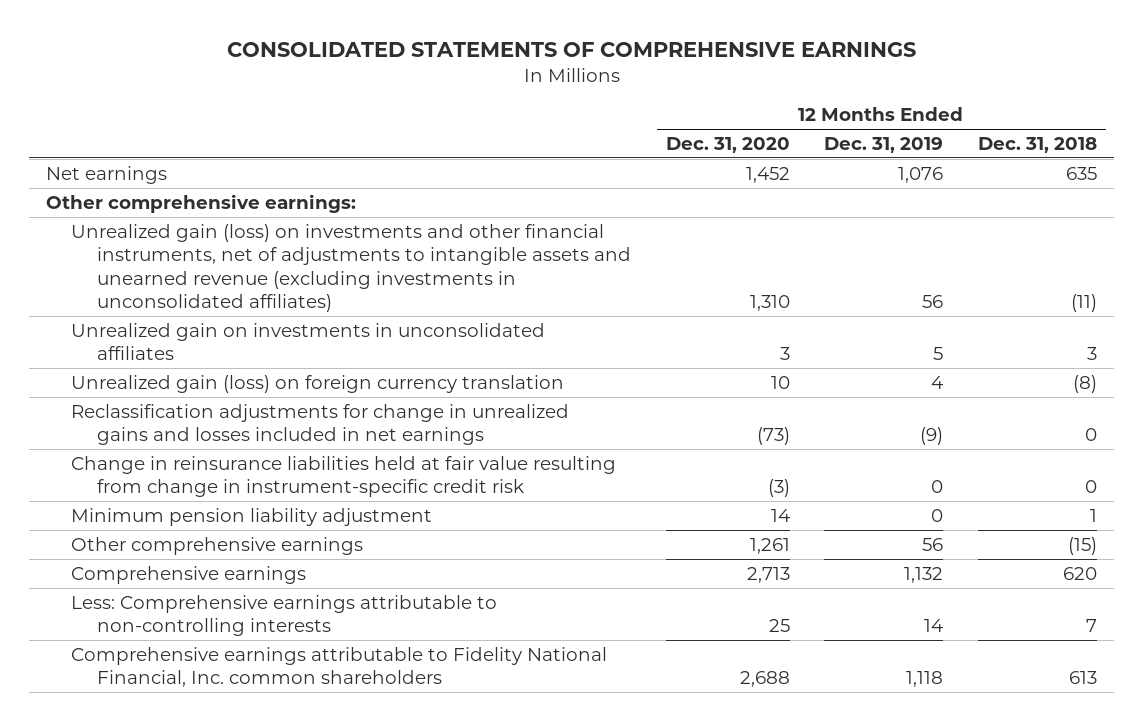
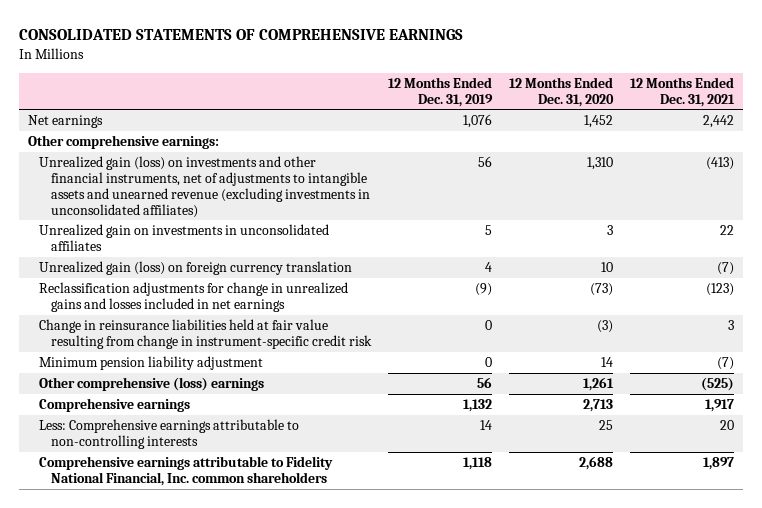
- | 12 Months Ended Dec. 31, 2020 | 12 Months Ended Dec. 31, 2019 | 12 Months Ended Dec. 31, 2018
+ | 12 Months Ended Dec. 31, 2019 | 12 Months Ended Dec. 31, 2020 | 12 Months Ended Dec. 31, 2021
- Other comprehensive earnings | 1,261 | 56 | (15)
+ Other comprehensive (loss) earnings | 56 | 1,261 | (525)

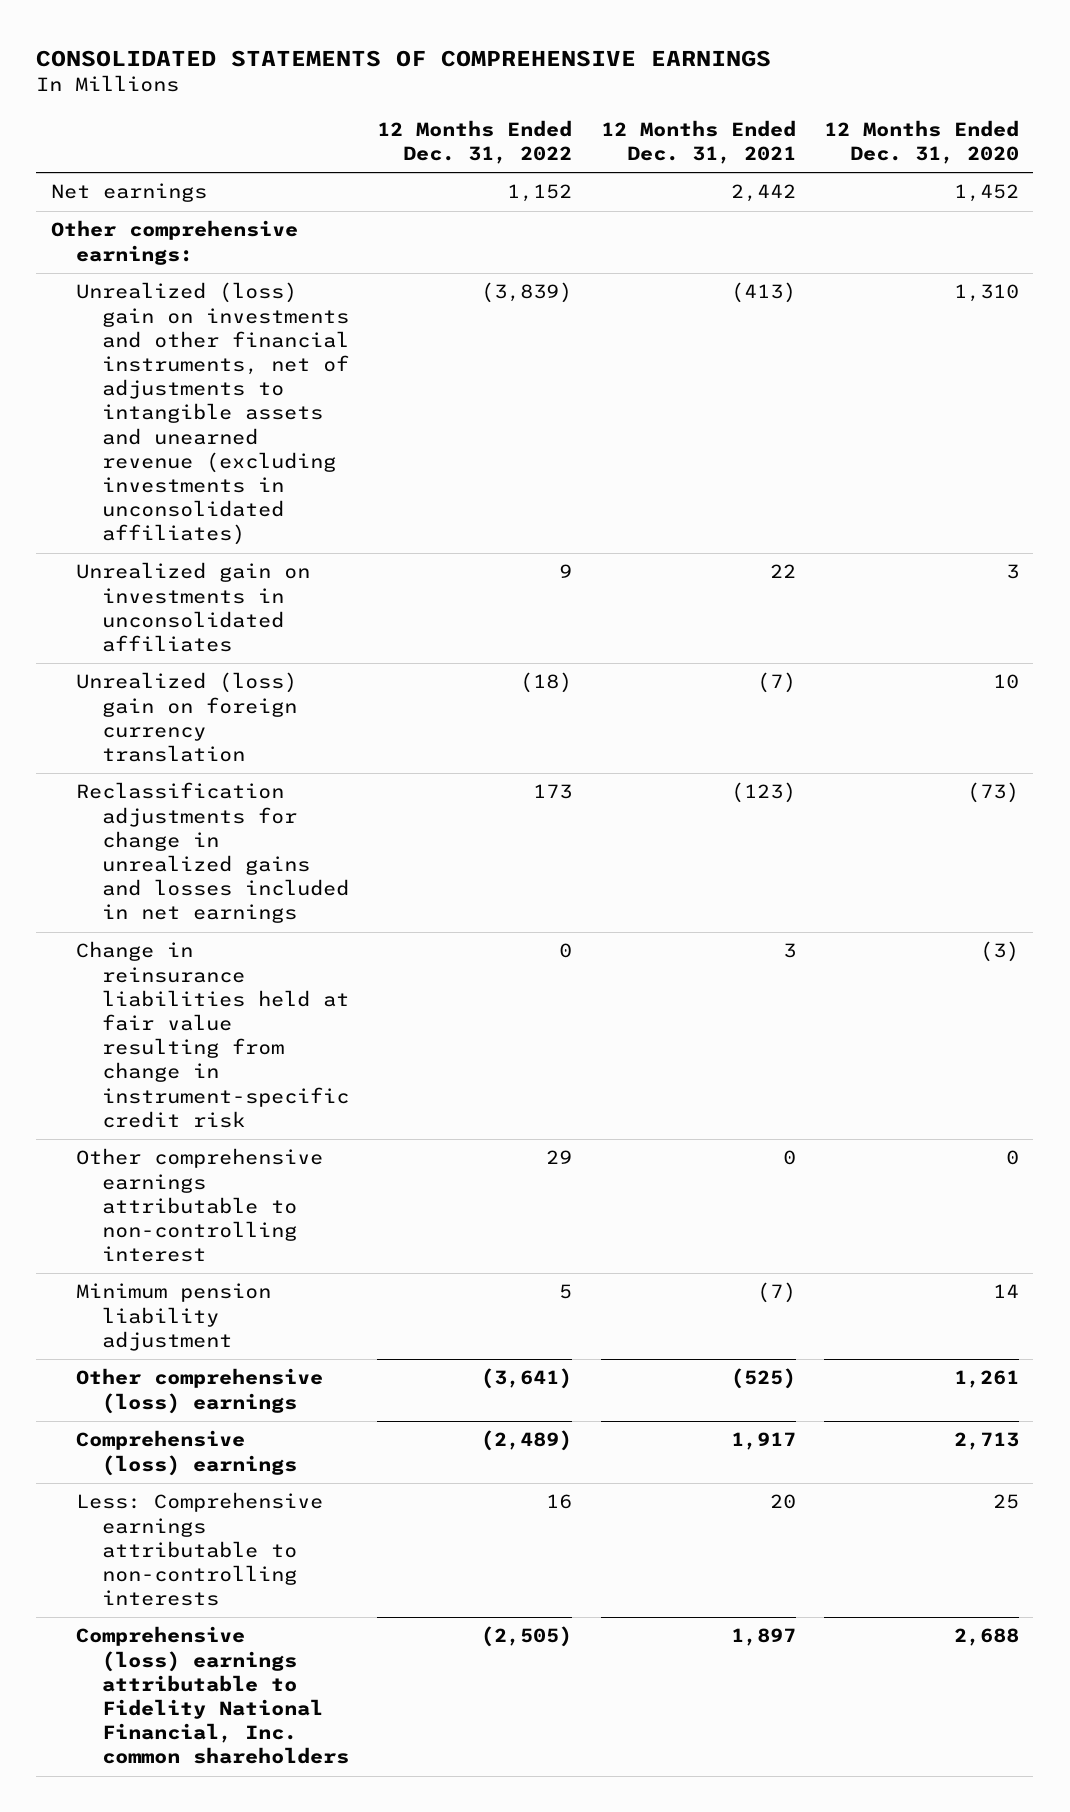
- | 12 Months Ended Dec. 31, 2019 | 12 Months Ended Dec. 31, 2020 | 12 Months Ended Dec. 31, 2021
+ | 12 Months Ended Dec. 31, 2022 | 12 Months Ended Dec. 31, 2021 | 12 Months Ended Dec. 31, 2020
- Unrealized gain (loss) on investments and other financial instruments, net of adjustments to intangible assets and unearned revenue (excluding investments in unconsolidated affiliates) | 56 | 1,310 | (413)
+ Unrealized (loss) gain on investments and other financial instruments, net of adjustments to intangible assets and unearned revenue (excluding investments in unconsolidated affiliates) | (3,839) | (413) | 1,310
- Unrealized gain (loss) on foreign currency translation | 4 | 10 | (7)
+ Unrealized (loss) gain on foreign currency translation | (18) | (7) | 10
+ Other comprehensive earnings attributable to non-controlling interest | 29 | 0 | 0
- Comprehensive earnings | 1,132 | 2,713 | 1,917
+ Comprehensive (loss) earnings | (2,489) | 1,917 | 2,713
- Comprehensive earnings attributable to Fidelity National Financial, Inc. common shareholders | 1,118 | 2,688 | 1,897
+ Comprehensive (loss) earnings attributable to Fidelity National Financial, Inc. common shareholders | (2,505) | 1,897 | 2,688

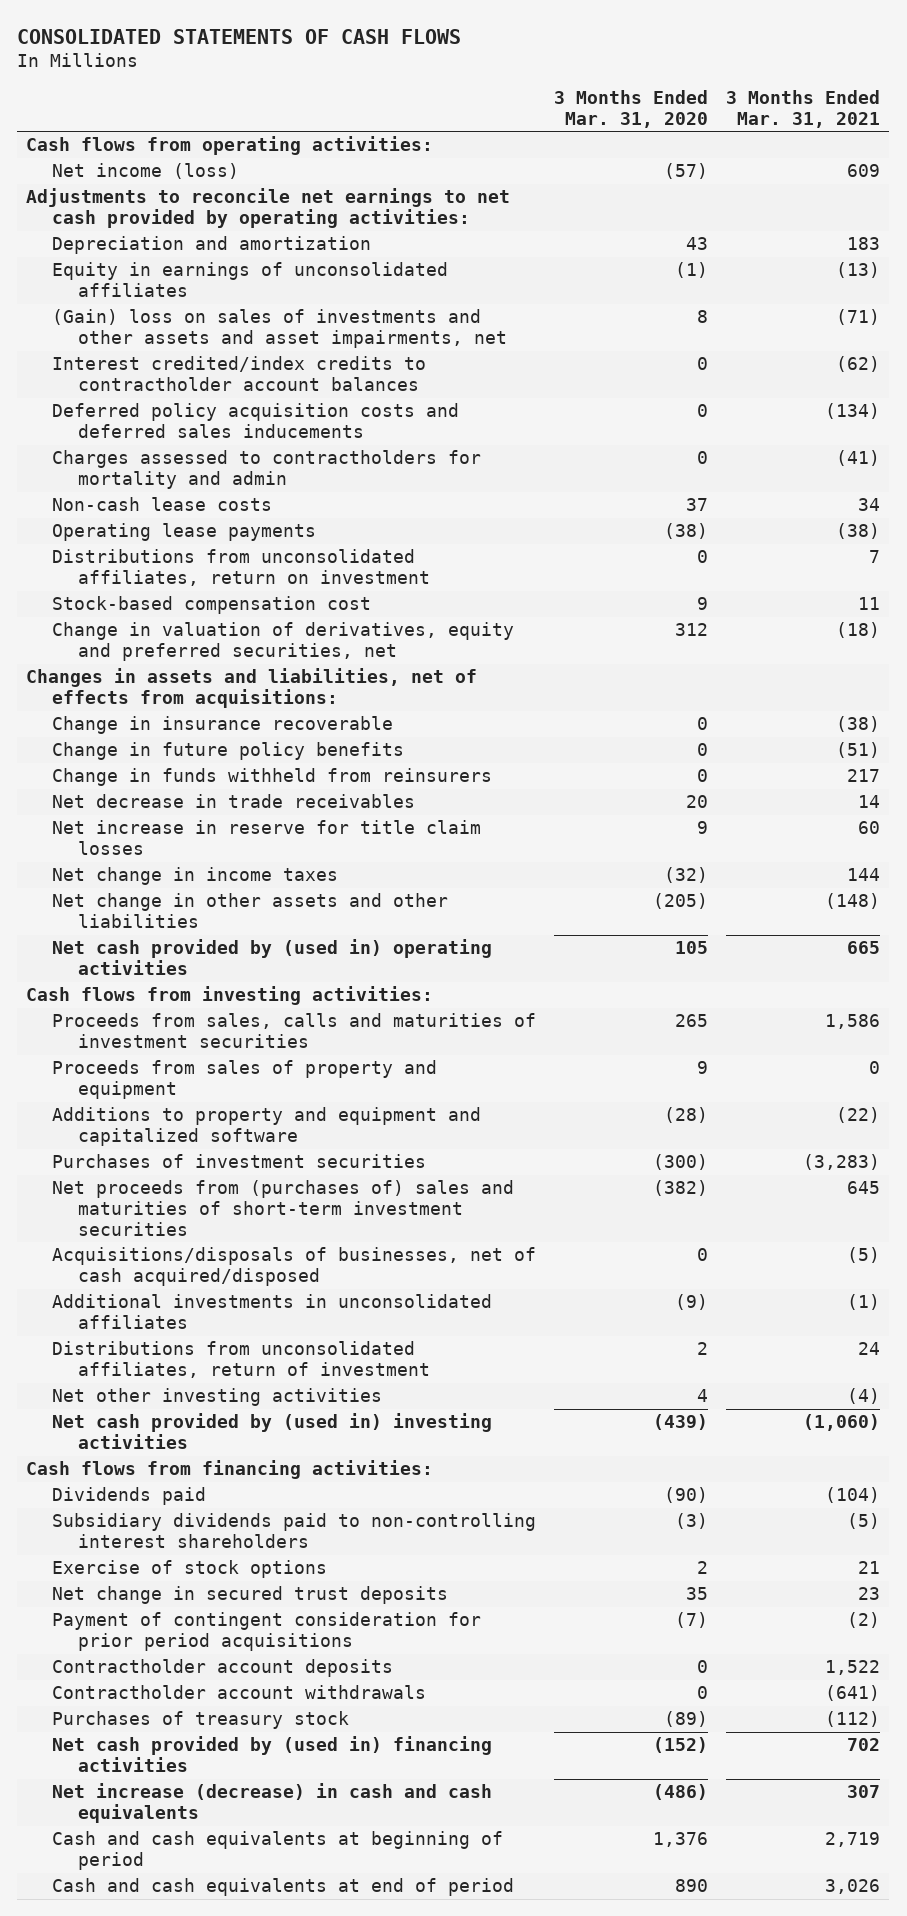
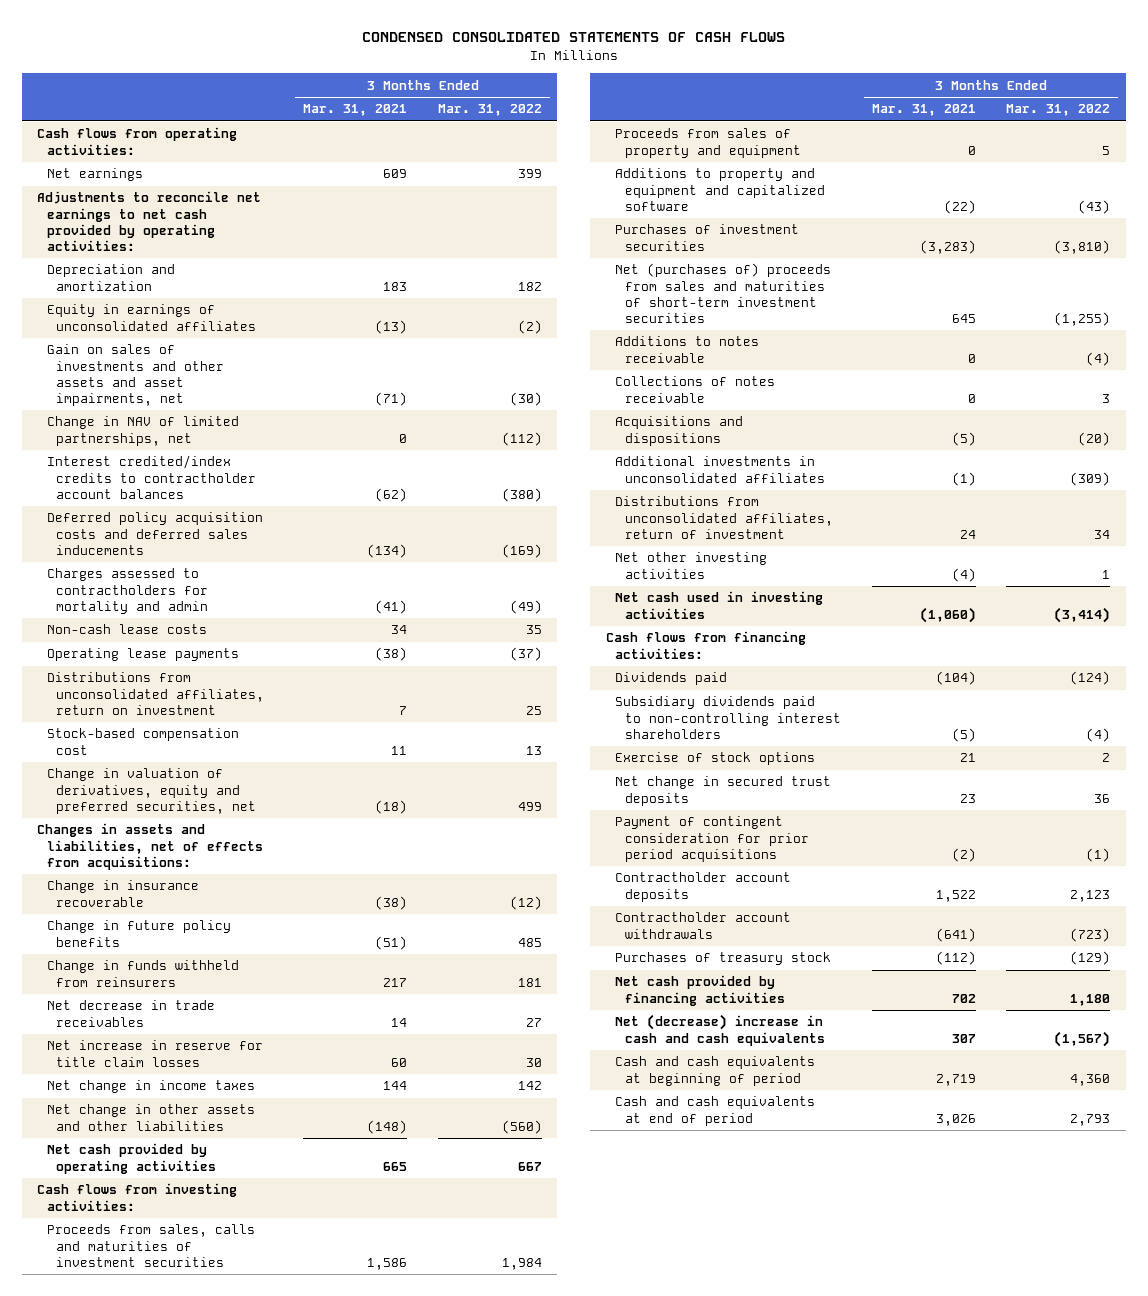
- CONSOLIDATED STATEMENTS OF CASH FLOWS
+ CONDENSED CONSOLIDATED STATEMENTS OF CASH FLOWS
- | 3 Months Ended Mar. 31, 2020 | 3 Months Ended Mar. 31, 2021
+ | 3 Months Ended Mar. 31, 2021 | 3 Months Ended Mar. 31, 2022
- Net income (loss) | (57) | 609
+ Net earnings | 609 | 399
- (Gain) loss on sales of investments and other assets and asset impairments, net | 8 | (71)
+ Gain on sales of investments and other assets and asset impairments, net | (71) | (30)
+ Change in NAV of limited partnerships, net | 0 | (112)
- Net cash provided by (used in) operating activities | 105 | 665
+ Net cash provided by operating activities | 665 | 667
- Net proceeds from (purchases of) sales and maturities of short-term investment securities | (382) | 645
- Acquisitions/disposals of businesses, net of cash acquired/disposed | 0 | (5)
+ Net (purchases of) proceeds from sales and maturities of short-term investment securities | 645 | (1,255)
+ Additions to notes receivable | 0 | (4)
+ Collections of notes receivable | 0 | 3
+ Acquisitions and dispositions | (5) | (20)
- Net cash provided by (used in) investing activities | (439) | (1,060)
+ Net cash used in investing activities | (1,060) | (3,414)
- Net cash provided by (used in) financing activities | (152) | 702
- Net increase (decrease) in cash and cash equivalents | (486) | 307
+ Net cash provided by financing activities | 702 | 1,180
+ Net (decrease) increase in cash and cash equivalents | 307 | (1,567)

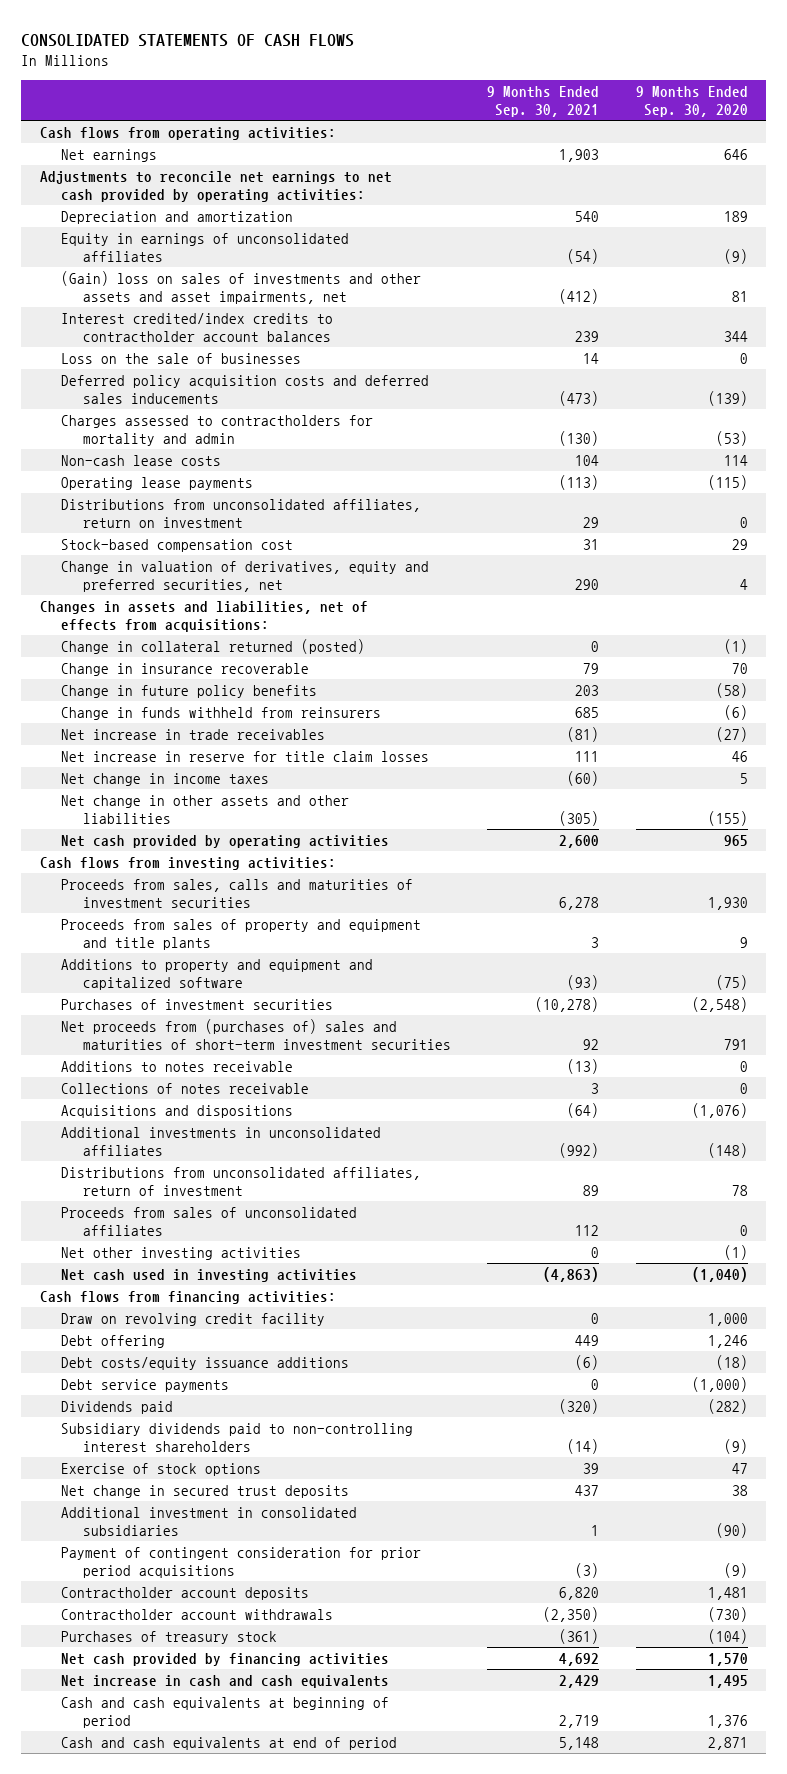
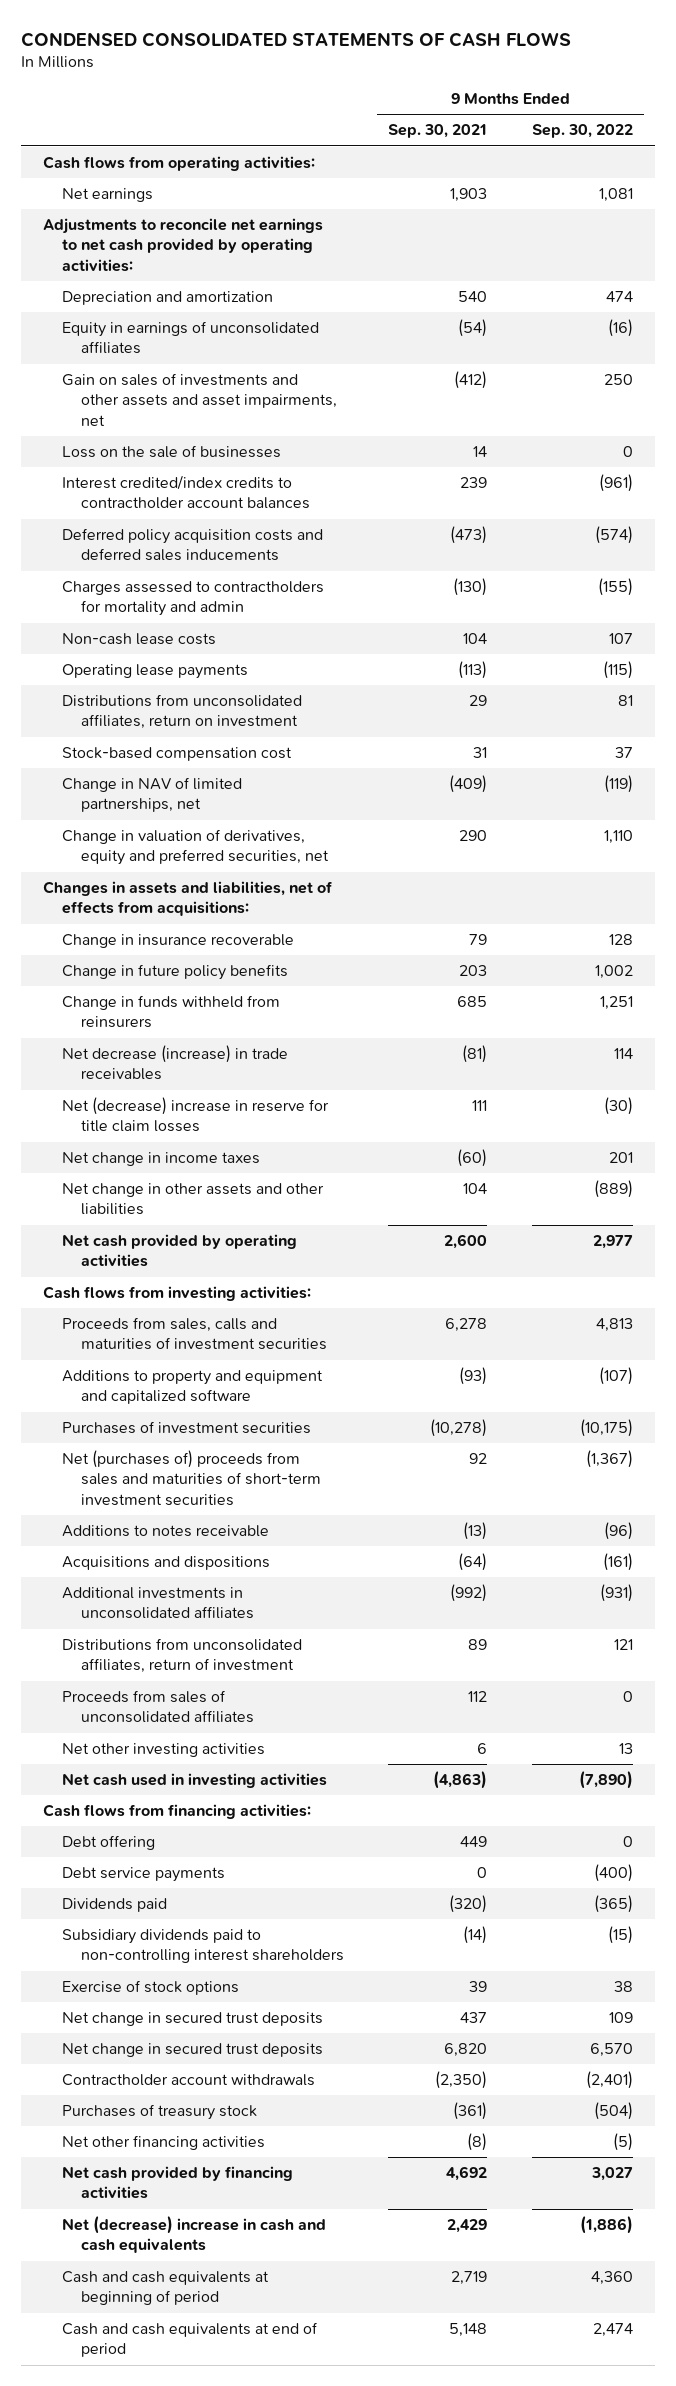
- CONSOLIDATED STATEMENTS OF CASH FLOWS
+ CONDENSED CONSOLIDATED STATEMENTS OF CASH FLOWS
- | 9 Months Ended Sep. 30, 2021 | 9 Months Ended Sep. 30, 2020
+ | 9 Months Ended Sep. 30, 2021 | 9 Months Ended Sep. 30, 2022
- (Gain) loss on sales of investments and other assets and asset impairments, net | (412) | 81
+ Gain on sales of investments and other assets and asset impairments, net | (412) | 250
moved down: Interest credited/index credits to contractholder account balances | 239 | (961)
+ Change in NAV of limited partnerships, net | (409) | (119)
- Change in collateral returned (posted) | 0 | (1)
- Net increase in trade receivables | (81) | (27)
- Net increase in reserve for title claim losses | 111 | 46
+ Net decrease (increase) in trade receivables | (81) | 114
+ Net (decrease) increase in reserve for title claim losses | 111 | (30)
- Net change in other assets and other liabilities | (305) | (155)
+ Net change in other assets and other liabilities | 104 | (889)
- Proceeds from sales of property and equipment and title plants | 3 | 9
- Net proceeds from (purchases of) sales and maturities of short-term investment securities | 92 | 791
+ Net (purchases of) proceeds from sales and maturities of short-term investment securities | 92 | (1,367)
- Collections of notes receivable | 3 | 0
- Net other investing activities | 0 | (1)
+ Net other investing activities | 6 | 13
- Draw on revolving credit facility | 0 | 1,000
- Debt costs/equity issuance additions | (6) | (18)
- Additional investment in consolidated subsidiaries | 1 | (90)
- Payment of contingent consideration for prior period acquisitions | (3) | (9)
- Contractholder account deposits | 6,820 | 1,481
+ Net change in secured trust deposits | 6,820 | 6,570
+ Net other financing activities | (8) | (5)
- Net increase in cash and cash equivalents | 2,429 | 1,495
+ Net (decrease) increase in cash and cash equivalents | 2,429 | (1,886)

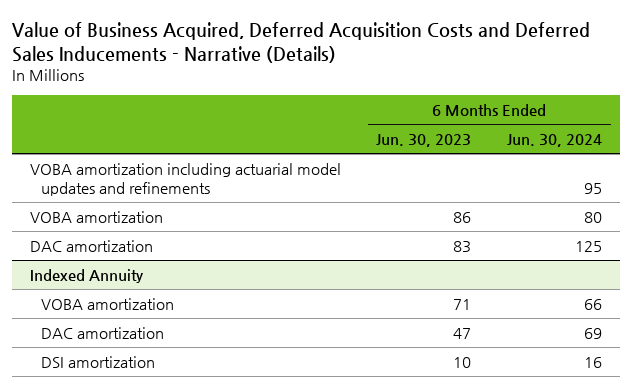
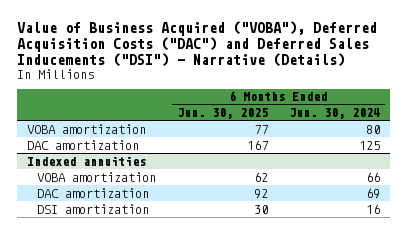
- Value of Business Acquired, Deferred Acquisition Costs and Deferred Sales Inducements - Narrative (Details)
+ Value of Business Acquired ("VOBA"), Deferred Acquisition Costs ("DAC") and Deferred Sales Inducements ("DSI") - Narrative (Details)
- | 6 Months Ended Jun. 30, 2023 | 6 Months Ended Jun. 30, 2024
+ | 6 Months Ended Jun. 30, 2025 | 6 Months Ended Jun. 30, 2024
- VOBA amortization including actuarial model updates and refinements | | 95
- Indexed Annuity
+ Indexed annuities

